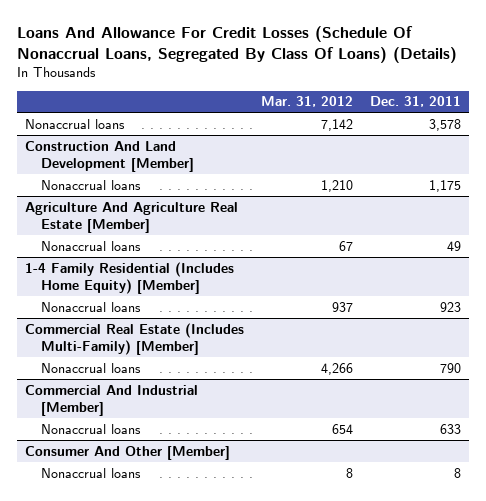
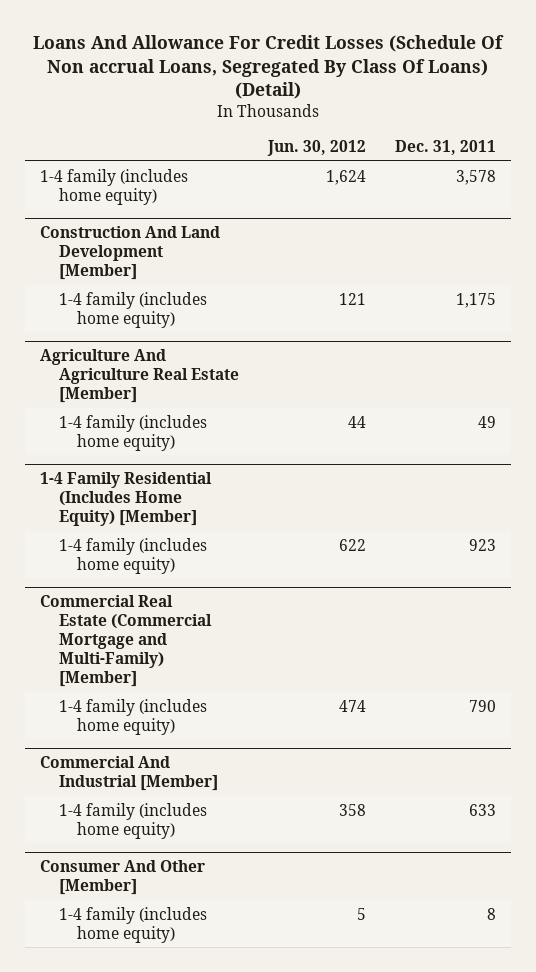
- Loans And Allowance For Credit Losses (Schedule Of Nonaccrual Loans, Segregated By Class Of Loans) (Details)
+ Loans And Allowance For Credit Losses (Schedule Of Non accrual Loans, Segregated By Class Of Loans) (Detail)
- | Mar. 31, 2012 | Dec. 31, 2011
+ | Jun. 30, 2012 | Dec. 31, 2011
- Nonaccrual loans | 7,142 | 3,578
+ 1-4 family (includes home equity) | 1,624 | 3,578
@ Construction And Land Development [Member]
- Nonaccrual loans | 1,210 | 1,175
+ 1-4 family (includes home equity) | 121 | 1,175
@ Agriculture And Agriculture Real Estate [Member]
- Nonaccrual loans | 67 | 49
+ 1-4 family (includes home equity) | 44 | 49
@ 1-4 Family Residential (Includes Home Equity) [Member]
- Nonaccrual loans | 937 | 923
- Commercial Real Estate (Includes Multi-Family) [Member]
- Nonaccrual loans | 4,266 | 790
@ 1-4 Family Residential (Includes Home Equity) [Member]
+ 1-4 family (includes home equity) | 622 | 923
+ Commercial Real Estate (Commercial Mortgage and Multi-Family) [Member]
+ 1-4 family (includes home equity) | 474 | 790
@ Commercial And Industrial [Member]
- Nonaccrual loans | 654 | 633
+ 1-4 family (includes home equity) | 358 | 633
@ Consumer And Other [Member]
- Nonaccrual loans | 8 | 8
+ 1-4 family (includes home equity) | 5 | 8

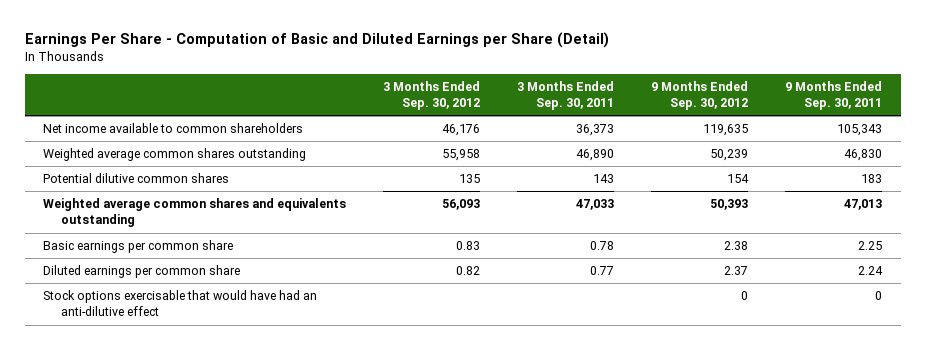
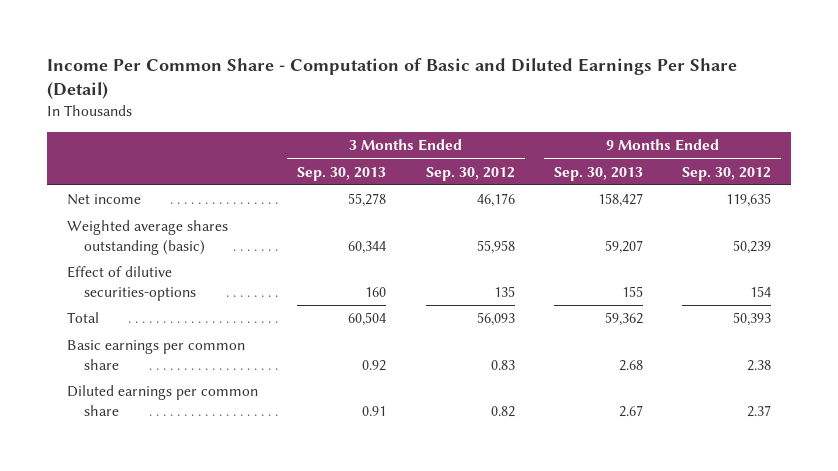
- Earnings Per Share - Computation of Basic and Diluted Earnings per Share (Detail)
+ Income Per Common Share - Computation of Basic and Diluted Earnings Per Share (Detail)
- | 3 Months Ended Sep. 30, 2012 | 3 Months Ended Sep. 30, 2011 | 9 Months Ended Sep. 30, 2012 | 9 Months Ended Sep. 30, 2011
+ | 3 Months Ended Sep. 30, 2013 | 3 Months Ended Sep. 30, 2012 | 9 Months Ended Sep. 30, 2013 | 9 Months Ended Sep. 30, 2012
- Net income available to common shareholders | 46,176 | 36,373 | 119,635 | 105,343
- Weighted average common shares outstanding | 55,958 | 46,890 | 50,239 | 46,830
- Potential dilutive common shares | 135 | 143 | 154 | 183
- Weighted average common shares and equivalents outstanding | 56,093 | 47,033 | 50,393 | 47,013
+ Net income | 55,278 | 46,176 | 158,427 | 119,635
+ Weighted average shares outstanding (basic) | 60,344 | 55,958 | 59,207 | 50,239
+ Effect of dilutive securities-options | 160 | 135 | 155 | 154
+ Total | 60,504 | 56,093 | 59,362 | 50,393
- Stock options exercisable that would have had an anti-dilutive effect | | | 0 | 0

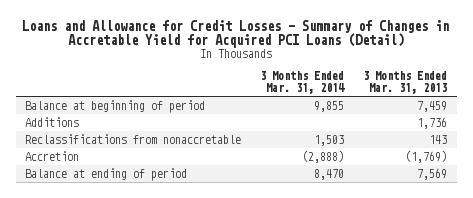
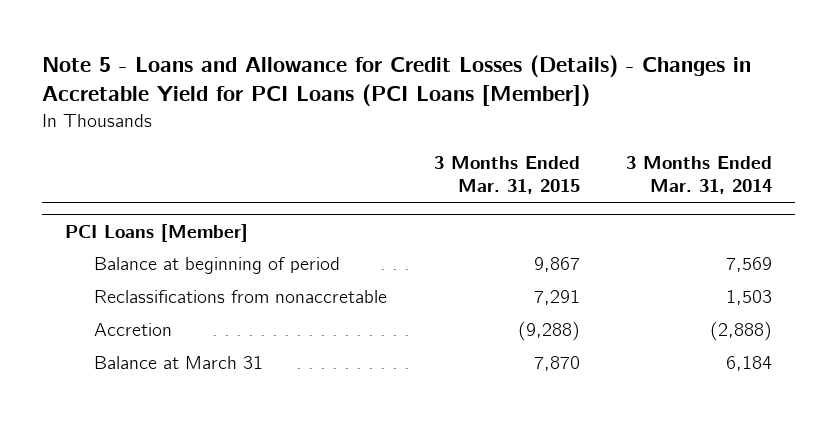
- Loans and Allowance for Credit Losses - Summary of Changes in Accretable Yield for Acquired PCI Loans (Detail)
+ Note 5 - Loans and Allowance for Credit Losses (Details) - Changes in Accretable Yield for PCI Loans (PCI Loans [Member])
- | 3 Months Ended Mar. 31, 2014 | 3 Months Ended Mar. 31, 2013
+ | 3 Months Ended Mar. 31, 2015 | 3 Months Ended Mar. 31, 2014
- Balance at beginning of period | 9,855 | 7,459
- Additions | | 1,736
+ PCI Loans [Member]
+ Balance at beginning of period | 9,867 | 7,569
- Balance at ending of period | 8,470 | 7,569
+ Balance at March 31 | 7,870 | 6,184

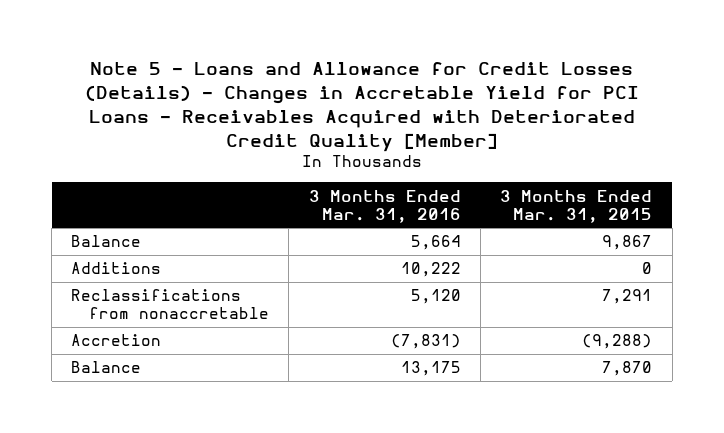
- Note 5 - Loans and Allowance for Credit Losses (Details) - Changes in Accretable Yield for PCI Loans (PCI Loans [Member])
+ Note 5 - Loans and Allowance for Credit Losses (Details) - Changes in Accretable Yield for PCI Loans - Receivables Acquired with Deteriorated Credit Quality [Member]
- | 3 Months Ended Mar. 31, 2015 | 3 Months Ended Mar. 31, 2014
+ | 3 Months Ended Mar. 31, 2016 | 3 Months Ended Mar. 31, 2015
- PCI Loans [Member]
- Balance at beginning of period | 9,867 | 7,569
+ Balance | 5,664 | 9,867
+ Additions | 10,222 | 0
- Balance at March 31 | 7,870 | 6,184
+ Balance | 13,175 | 7,870

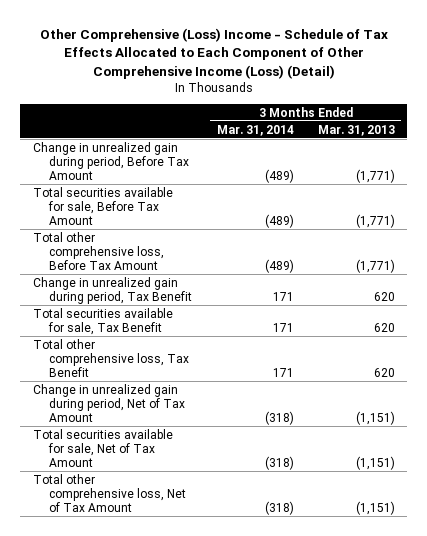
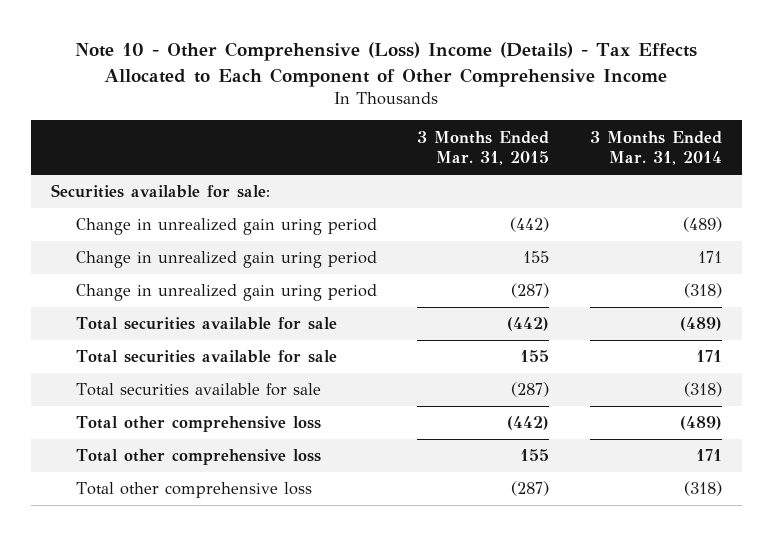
- Other Comprehensive (Loss) Income - Schedule of Tax Effects Allocated to Each Component of Other Comprehensive Income (Loss) (Detail)
+ Note 10 - Other Comprehensive (Loss) Income (Details) - Tax Effects Allocated to Each Component of Other Comprehensive Income
- | 3 Months Ended Mar. 31, 2014 | 3 Months Ended Mar. 31, 2013
+ | 3 Months Ended Mar. 31, 2015 | 3 Months Ended Mar. 31, 2014
- Change in unrealized gain during period, Before Tax Amount | (489) | (1,771)
- Total securities available for sale, Before Tax Amount | (489) | (1,771)
- Total other comprehensive loss, Before Tax Amount | (489) | (1,771)
- Change in unrealized gain during period, Tax Benefit | 171 | 620
- Total securities available for sale, Tax Benefit | 171 | 620
- Total other comprehensive loss, Tax Benefit | 171 | 620
- Change in unrealized gain during period, Net of Tax Amount | (318) | (1,151)
- Total securities available for sale, Net of Tax Amount | (318) | (1,151)
- Total other comprehensive loss, Net of Tax Amount | (318) | (1,151)
+ Securities available for sale:
+ Change in unrealized gain uring period | (442) | (489)
+ Change in unrealized gain uring period | 155 | 171
+ Change in unrealized gain uring period | (287) | (318)
+ Total securities available for sale | (442) | (489)
+ Total securities available for sale | 155 | 171
+ Total securities available for sale | (287) | (318)
+ Total other comprehensive loss | (442) | (489)
+ Total other comprehensive loss | 155 | 171
+ Total other comprehensive loss | (287) | (318)

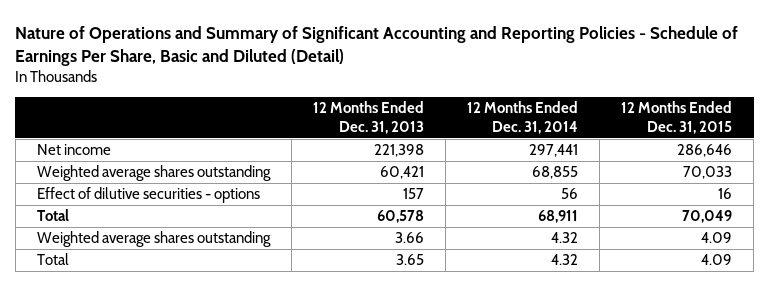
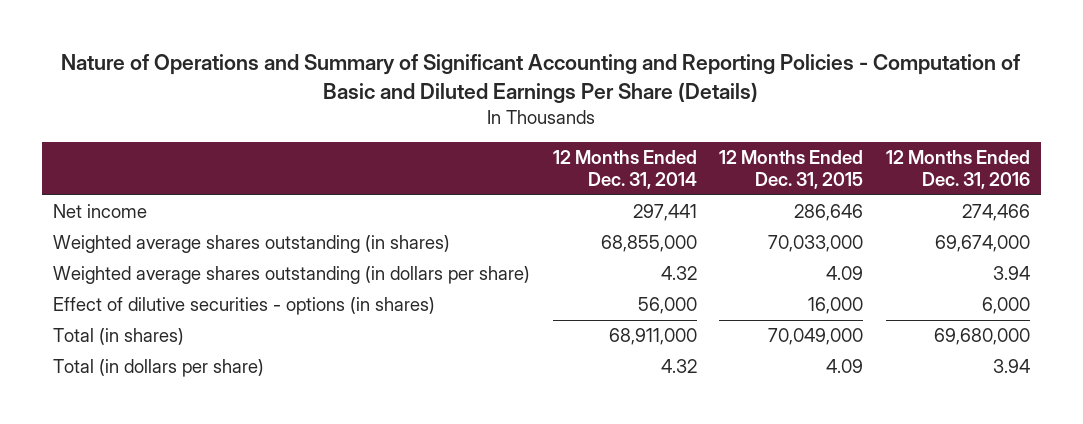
- Nature of Operations and Summary of Significant Accounting and Reporting Policies - Schedule of Earnings Per Share, Basic and Diluted (Detail)
+ Nature of Operations and Summary of Significant Accounting and Reporting Policies - Computation of Basic and Diluted Earnings Per Share (Details)
- | 12 Months Ended Dec. 31, 2013 | 12 Months Ended Dec. 31, 2014 | 12 Months Ended Dec. 31, 2015
+ | 12 Months Ended Dec. 31, 2014 | 12 Months Ended Dec. 31, 2015 | 12 Months Ended Dec. 31, 2016
- Weighted average shares outstanding | 60,421 | 68,855 | 70,033
- Effect of dilutive securities - options | 157 | 56 | 16
- Total | 60,578 | 68,911 | 70,049
- Weighted average shares outstanding | 3.66 | 4.32 | 4.09
- Total | 3.65 | 4.32 | 4.09
+ Weighted average shares outstanding (in shares) | 68,855,000 | 70,033,000 | 69,674,000
+ Weighted average shares outstanding (in dollars per share) | 4.32 | 4.09 | 3.94
+ Effect of dilutive securities - options (in shares) | 56,000 | 16,000 | 6,000
+ Total (in shares) | 68,911,000 | 70,049,000 | 69,680,000
+ Total (in dollars per share) | 4.32 | 4.09 | 3.94

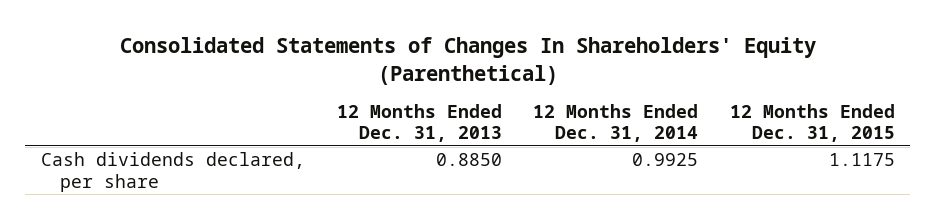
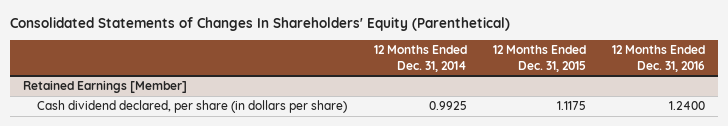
- | 12 Months Ended Dec. 31, 2013 | 12 Months Ended Dec. 31, 2014 | 12 Months Ended Dec. 31, 2015
+ | 12 Months Ended Dec. 31, 2014 | 12 Months Ended Dec. 31, 2015 | 12 Months Ended Dec. 31, 2016
- Cash dividends declared, per share | 0.8850 | 0.9925 | 1.1175
+ Retained Earnings [Member]
+ Cash dividend declared, per share (in dollars per share) | 0.9925 | 1.1175 | 1.2400

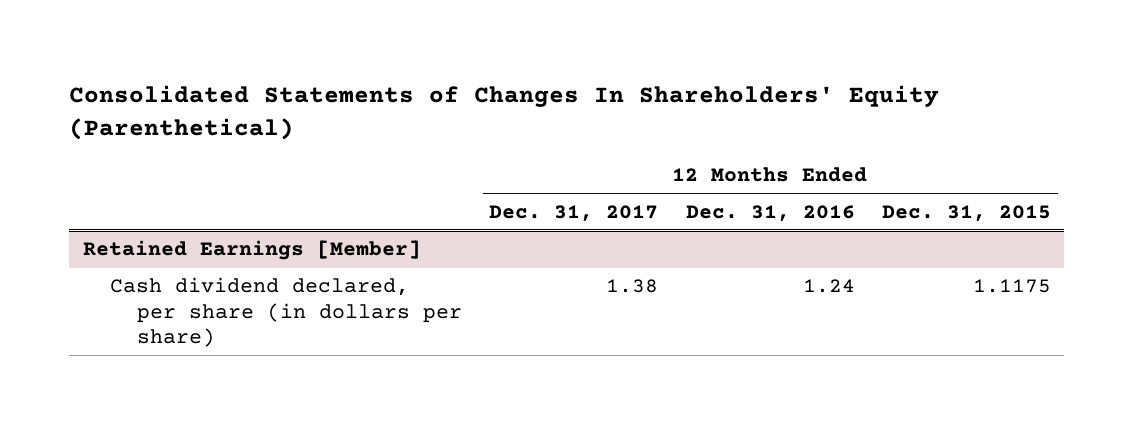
- | 12 Months Ended Dec. 31, 2014 | 12 Months Ended Dec. 31, 2015 | 12 Months Ended Dec. 31, 2016
+ | 12 Months Ended Dec. 31, 2017 | 12 Months Ended Dec. 31, 2016 | 12 Months Ended Dec. 31, 2015
@ Retained Earnings [Member]
- Cash dividend declared, per share (in dollars per share) | 0.9925 | 1.1175 | 1.2400
+ Cash dividend declared, per share (in dollars per share) | 1.38 | 1.24 | 1.1175

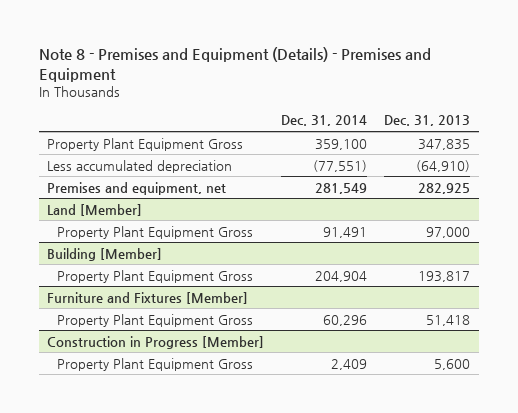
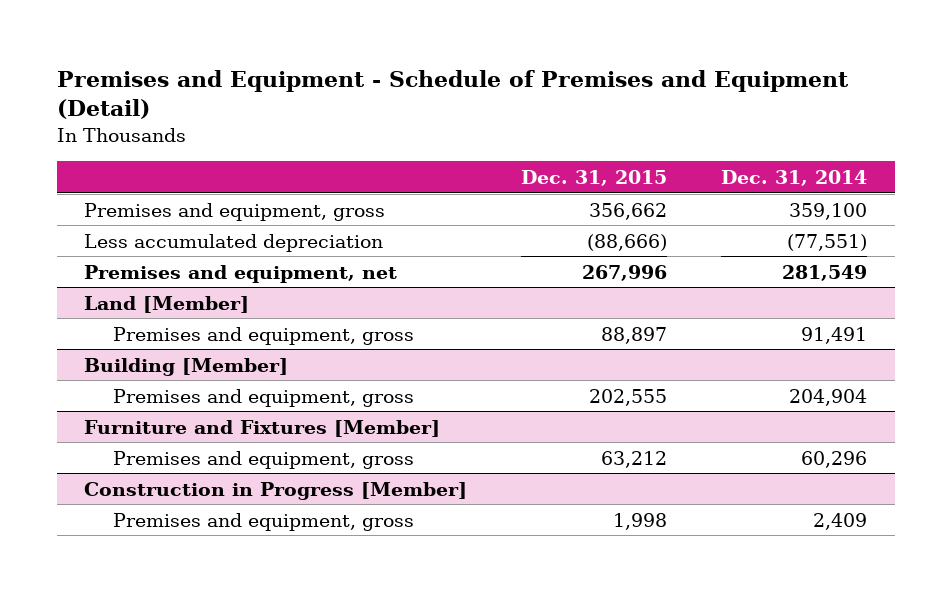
- Note 8 - Premises and Equipment (Details) - Premises and Equipment
+ Premises and Equipment - Schedule of Premises and Equipment (Detail)
- | Dec. 31, 2014 | Dec. 31, 2013
+ | Dec. 31, 2015 | Dec. 31, 2014
- Property Plant Equipment Gross | 359,100 | 347,835
+ Premises and equipment, gross | 356,662 | 359,100
@ Land [Member]
- Property Plant Equipment Gross | 91,491 | 97,000
+ Premises and equipment, gross | 88,897 | 91,491
@ Building [Member]
- Property Plant Equipment Gross | 204,904 | 193,817
+ Premises and equipment, gross | 202,555 | 204,904
@ Furniture and Fixtures [Member]
- Property Plant Equipment Gross | 60,296 | 51,418
+ Premises and equipment, gross | 63,212 | 60,296
@ Construction in Progress [Member]
- Property Plant Equipment Gross | 2,409 | 5,600
+ Premises and equipment, gross | 1,998 | 2,409

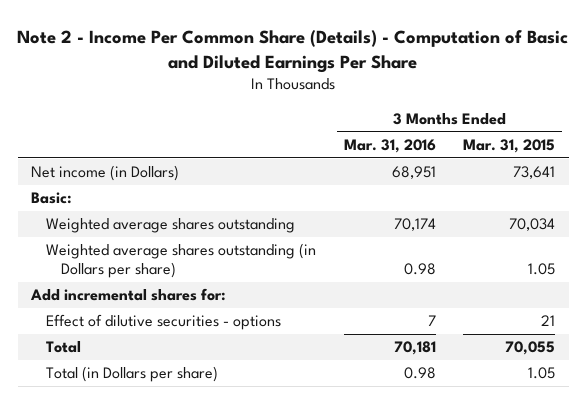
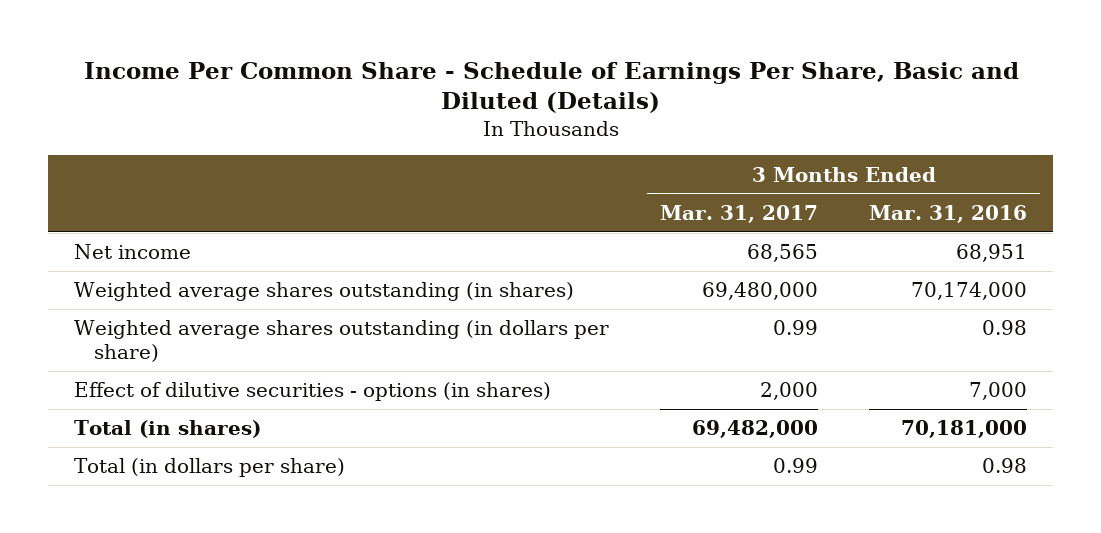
- Note 2 - Income Per Common Share (Details) - Computation of Basic and Diluted Earnings Per Share
+ Income Per Common Share - Schedule of Earnings Per Share, Basic and Diluted (Details)
- | 3 Months Ended Mar. 31, 2016 | 3 Months Ended Mar. 31, 2015
+ | 3 Months Ended Mar. 31, 2017 | 3 Months Ended Mar. 31, 2016
- Net income (in Dollars) | 68,951 | 73,641
- Basic:
- Weighted average shares outstanding | 70,174 | 70,034
- Weighted average shares outstanding (in Dollars per share) | 0.98 | 1.05
- Add incremental shares for:
- Effect of dilutive securities - options | 7 | 21
- Total | 70,181 | 70,055
- Total (in Dollars per share) | 0.98 | 1.05
+ Net income | 68,565 | 68,951
+ Weighted average shares outstanding (in shares) | 69,480,000 | 70,174,000
+ Weighted average shares outstanding (in dollars per share) | 0.99 | 0.98
+ Effect of dilutive securities - options (in shares) | 2,000 | 7,000
+ Total (in shares) | 69,482,000 | 70,181,000
+ Total (in dollars per share) | 0.99 | 0.98

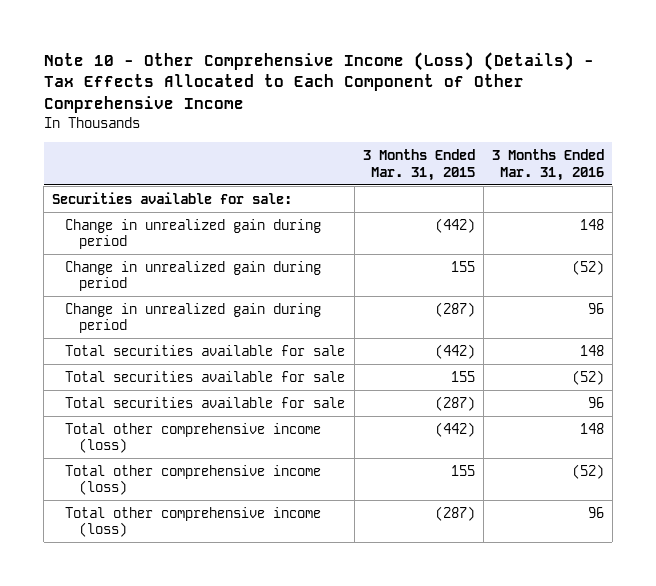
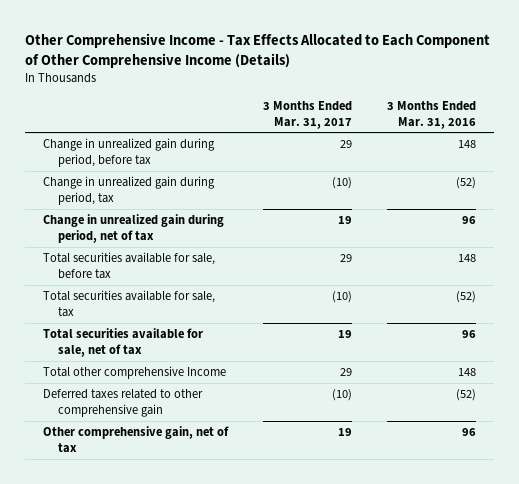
- Note 10 - Other Comprehensive Income (Loss) (Details) - Tax Effects Allocated to Each Component of Other Comprehensive Income
+ Other Comprehensive Income - Tax Effects Allocated to Each Component of Other Comprehensive Income (Details)
- | 3 Months Ended Mar. 31, 2015 | 3 Months Ended Mar. 31, 2016
+ | 3 Months Ended Mar. 31, 2017 | 3 Months Ended Mar. 31, 2016
- Securities available for sale:
- Change in unrealized gain during period | (442) | 148
- Change in unrealized gain during period | 155 | (52)
- Change in unrealized gain during period | (287) | 96
- Total securities available for sale | (442) | 148
- Total securities available for sale | 155 | (52)
- Total securities available for sale | (287) | 96
- Total other comprehensive income (loss) | (442) | 148
- Total other comprehensive income (loss) | 155 | (52)
- Total other comprehensive income (loss) | (287) | 96
+ Change in unrealized gain during period, before tax | 29 | 148
+ Change in unrealized gain during period, tax | (10) | (52)
+ Change in unrealized gain during period, net of tax | 19 | 96
+ Total securities available for sale, before tax | 29 | 148
+ Total securities available for sale, tax | (10) | (52)
+ Total securities available for sale, net of tax | 19 | 96
+ Total other comprehensive Income | 29 | 148
+ Deferred taxes related to other comprehensive gain | (10) | (52)
+ Other comprehensive gain, net of tax | 19 | 96

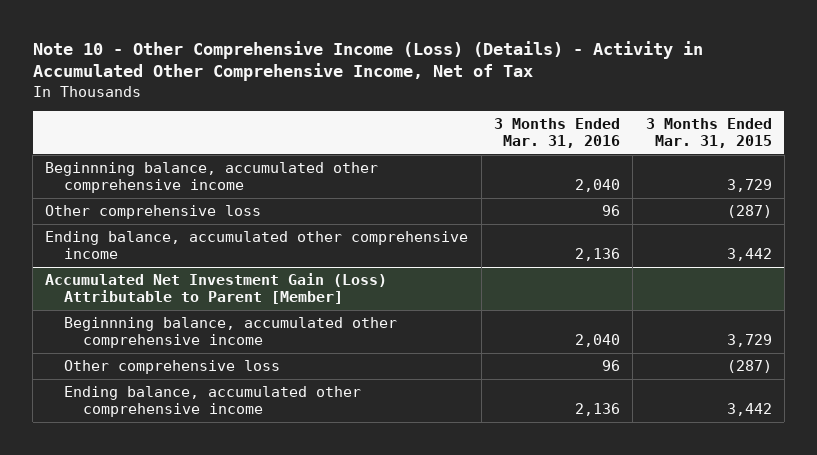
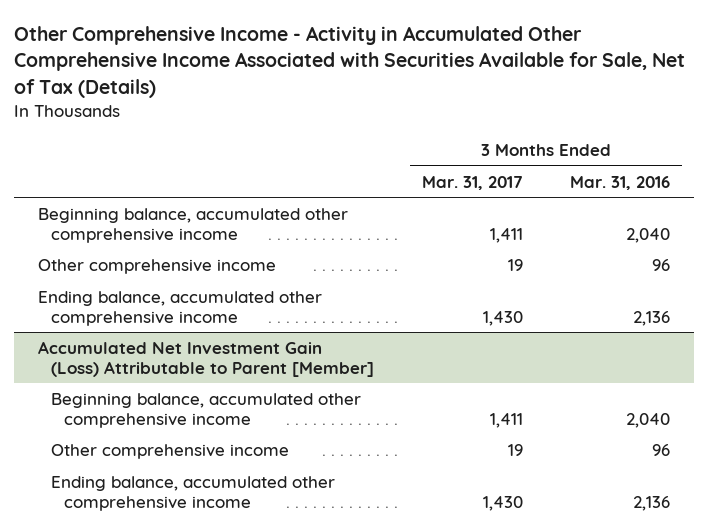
- Note 10 - Other Comprehensive Income (Loss) (Details) - Activity in Accumulated Other Comprehensive Income, Net of Tax
+ Other Comprehensive Income - Activity in Accumulated Other Comprehensive Income Associated with Securities Available for Sale, Net of Tax (Details)
- | 3 Months Ended Mar. 31, 2016 | 3 Months Ended Mar. 31, 2015
+ | 3 Months Ended Mar. 31, 2017 | 3 Months Ended Mar. 31, 2016
- Beginnning balance, accumulated other comprehensive income | 2,040 | 3,729
- Other comprehensive loss | 96 | (287)
+ Beginning balance, accumulated other comprehensive income | 1,411 | 2,040
+ Other comprehensive income | 19 | 96
@ Accumulated Net Investment Gain (Loss) Attributable to Parent [Member]
- Beginnning balance, accumulated other comprehensive income | 2,040 | 3,729
- Other comprehensive loss | 96 | (287)
+ Beginning balance, accumulated other comprehensive income | 1,411 | 2,040
+ Other comprehensive income | 19 | 96

